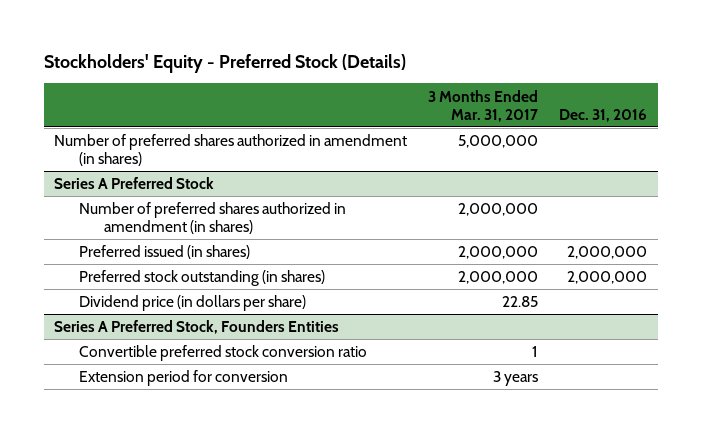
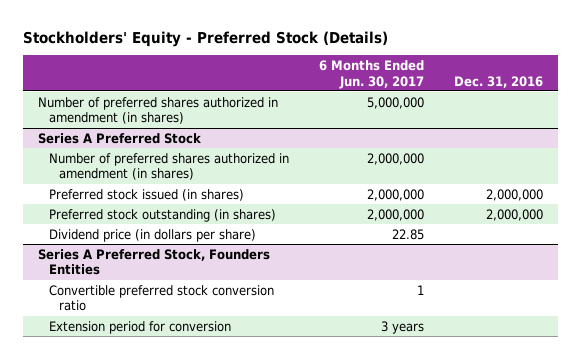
- | 3 Months Ended Mar. 31, 2017 | Dec. 31, 2016
+ | 6 Months Ended Jun. 30, 2017 | Dec. 31, 2016
@ Series A Preferred Stock
- Preferred issued (in shares) | 2,000,000 | 2,000,000
+ Preferred stock issued (in shares) | 2,000,000 | 2,000,000

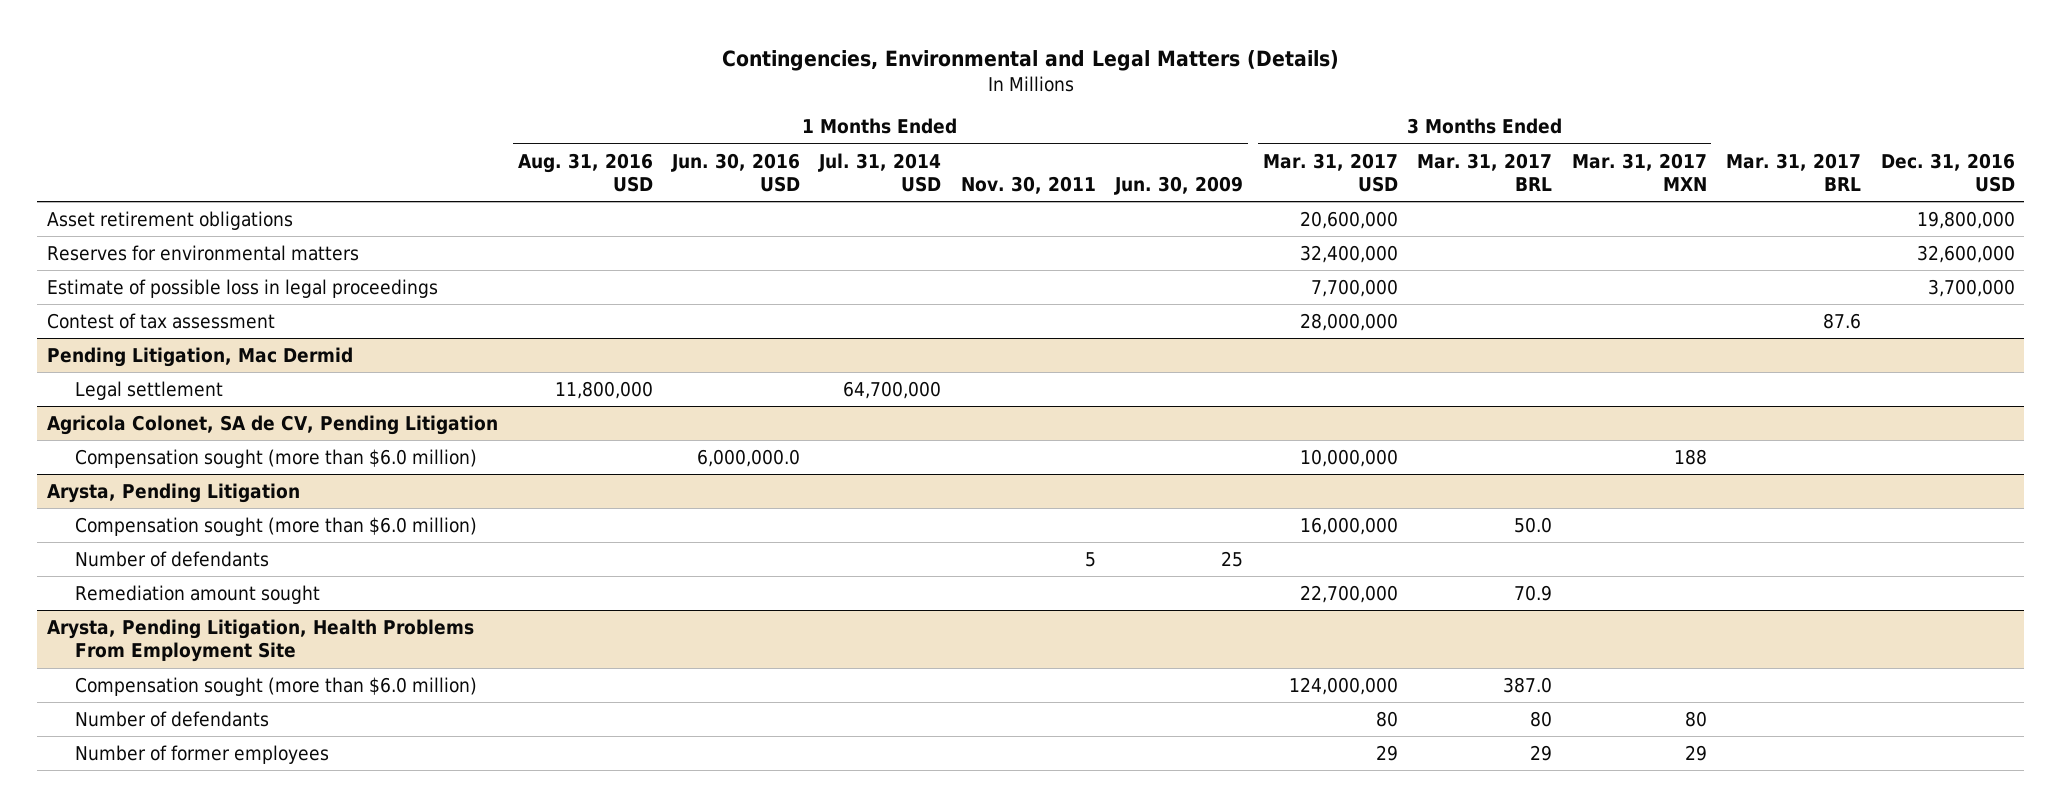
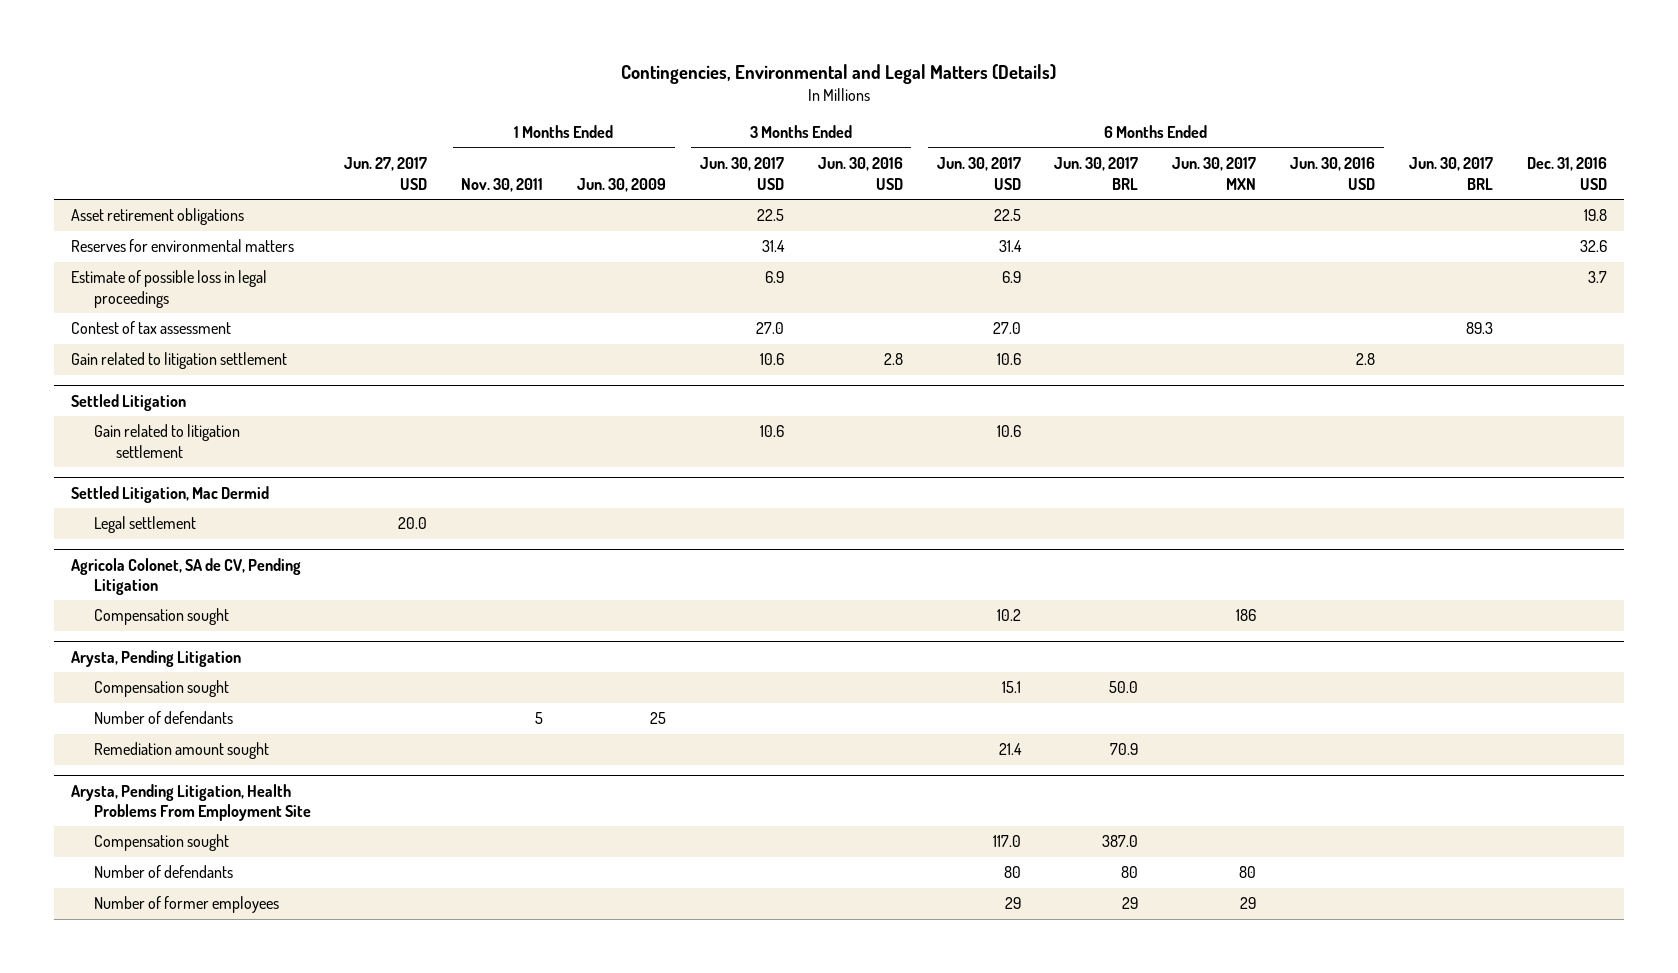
- | 1 Months Ended Aug. 31, 2016 USD | 1 Months Ended Jun. 30, 2016 USD | 1 Months Ended Jul. 31, 2014 USD | 1 Months Ended Nov. 30, 2011 | 1 Months Ended Jun. 30, 2009 | 3 Months Ended Mar. 31, 2017 USD | 3 Months Ended Mar. 31, 2017 BRL | 3 Months Ended Mar. 31, 2017 MXN | Mar. 31, 2017 BRL | Dec. 31, 2016 USD
+ | Jun. 27, 2017 USD | 1 Months Ended Nov. 30, 2011 | 1 Months Ended Jun. 30, 2009 | 3 Months Ended Jun. 30, 2017 USD | 3 Months Ended Jun. 30, 2016 USD | 6 Months Ended Jun. 30, 2017 USD | 6 Months Ended Jun. 30, 2017 BRL | 6 Months Ended Jun. 30, 2017 MXN | 6 Months Ended Jun. 30, 2016 USD | Jun. 30, 2017 BRL | Dec. 31, 2016 USD
- Asset retirement obligations | | | | | | 20,600,000 | | | | 19,800,000
- Reserves for environmental matters | | | | | | 32,400,000 | | | | 32,600,000
- Estimate of possible loss in legal proceedings | | | | | | 7,700,000 | | | | 3,700,000
+ Asset retirement obligations | | | | 22.5 | | 22.5 | | | | | 19.8
+ Reserves for environmental matters | | | | 31.4 | | 31.4 | | | | | 32.6
+ Estimate of possible loss in legal proceedings | | | | 6.9 | | 6.9 | | | | | 3.7
- Pending Litigation, Mac Dermid
+ Gain related to litigation settlement | | | | 10.6 | 2.8 | 10.6 | | | 2.8 | |
+ Settled Litigation
+ Gain related to litigation settlement | | | | 10.6 | | 10.6 | | | | |
+ Settled Litigation, Mac Dermid
@ Agricola Colonet, SA de CV, Pending Litigation
- Compensation sought (more than $6.0 million) | | 6,000,000.0 | | | | 10,000,000 | | 188 | |
+ Compensation sought | | | | | | 10.2 | | 186 | | |
@ Arysta, Pending Litigation
- Compensation sought (more than $6.0 million) | | | | | | 16,000,000 | 50.0 | | |
+ Compensation sought | | | | | | 15.1 | 50.0 | | | |
@ Arysta, Pending Litigation, Health Problems From Employment Site
- Compensation sought (more than $6.0 million) | | | | | | 124,000,000 | 387.0 | | |
+ Compensation sought | | | | | | 117.0 | 387.0 | | | |

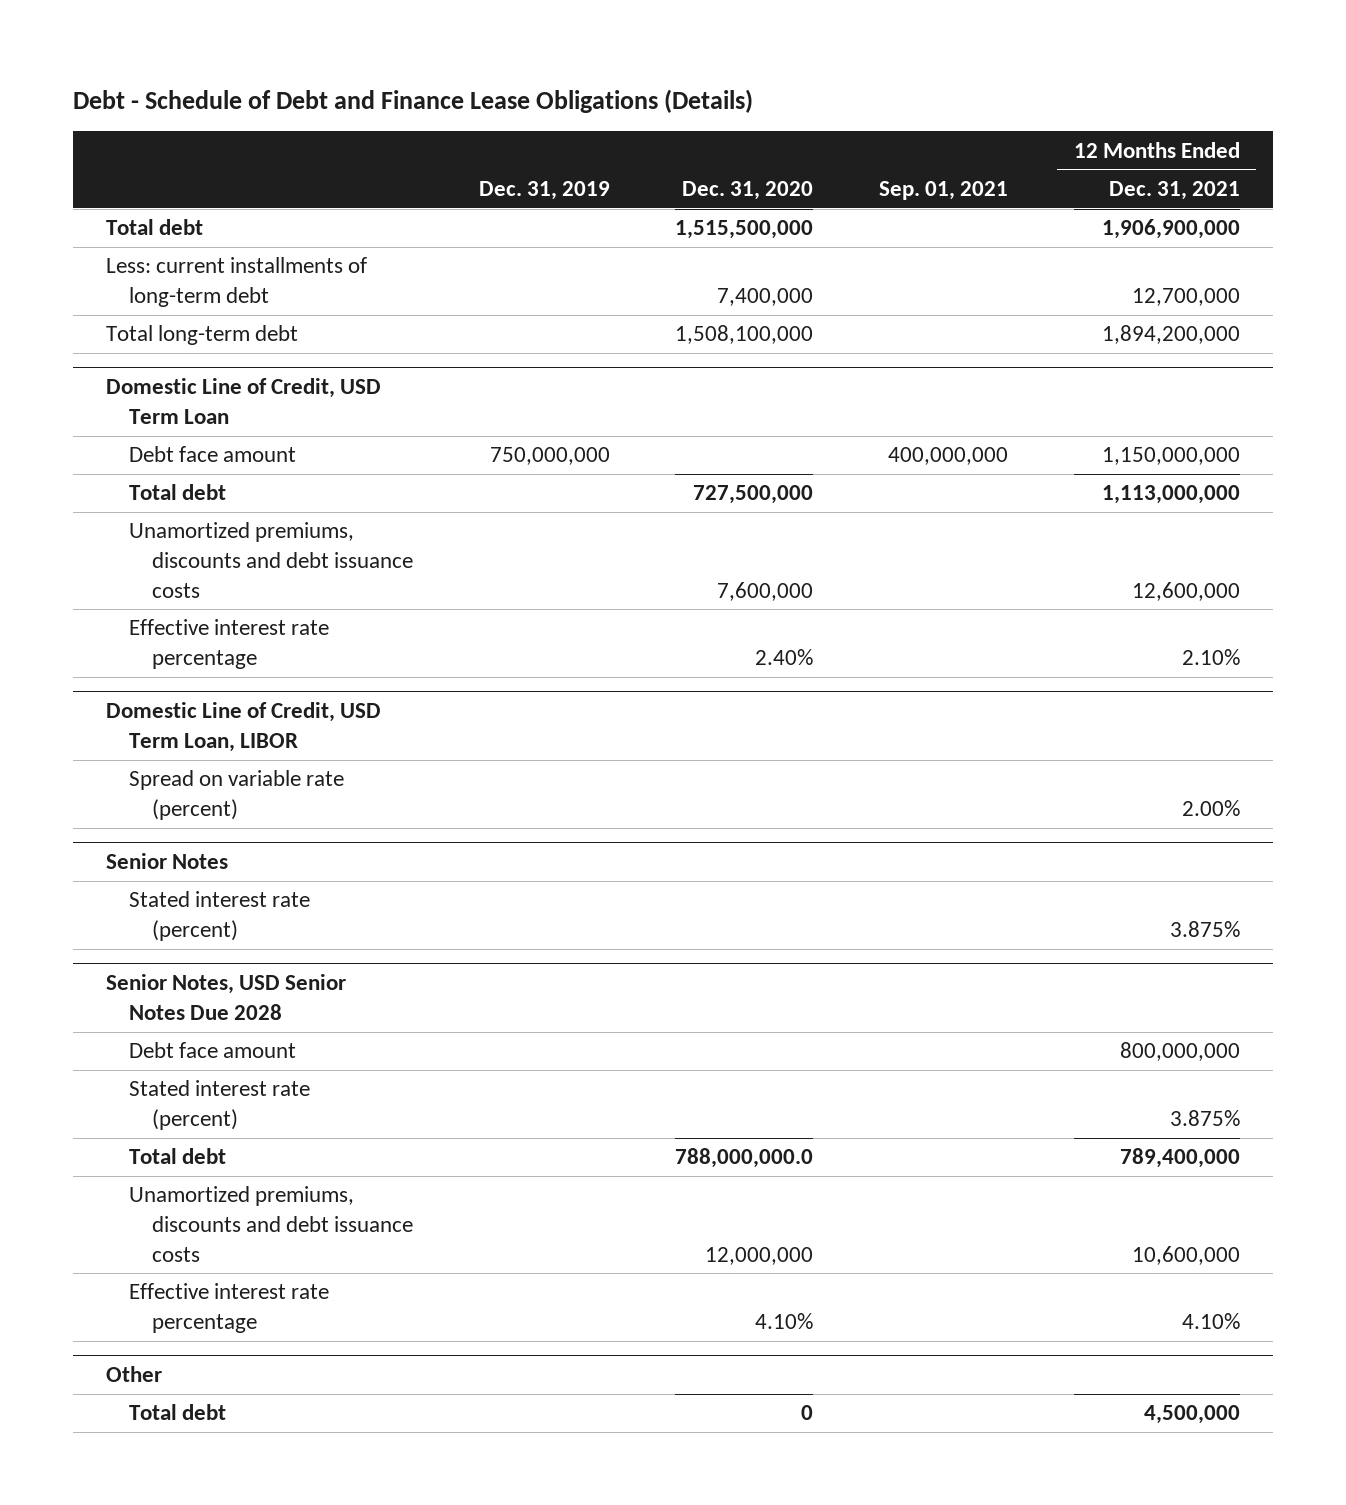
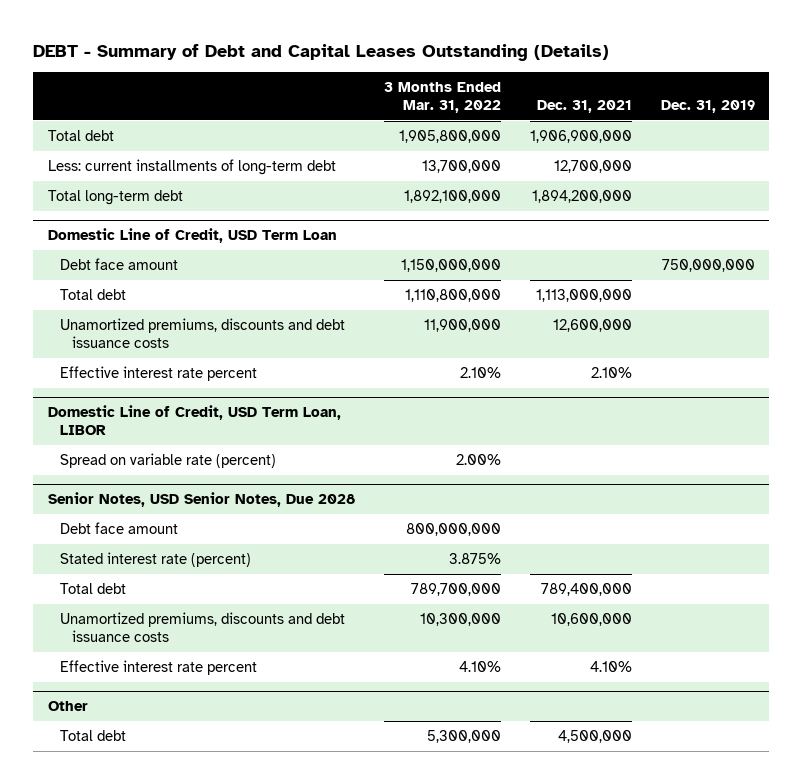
- Debt - Schedule of Debt and Finance Lease Obligations (Details)
+ DEBT - Summary of Debt and Capital Leases Outstanding (Details)
- | Dec. 31, 2019 | Dec. 31, 2020 | Sep. 01, 2021 | 12 Months Ended Dec. 31, 2021
+ | 3 Months Ended Mar. 31, 2022 | Dec. 31, 2021 | Dec. 31, 2019
@ Domestic Line of Credit, USD Term Loan
- Effective interest rate percentage | | 2.40% | | 2.10%
+ Effective interest rate percent | 2.10% | 2.10% |
- Senior Notes
- Stated interest rate (percent) | | | | 3.875%
- Senior Notes, USD Senior Notes Due 2028
+ Senior Notes, USD Senior Notes, Due 2028
- Effective interest rate percentage | | 4.10% | | 4.10%
+ Effective interest rate percent | 4.10% | 4.10% |

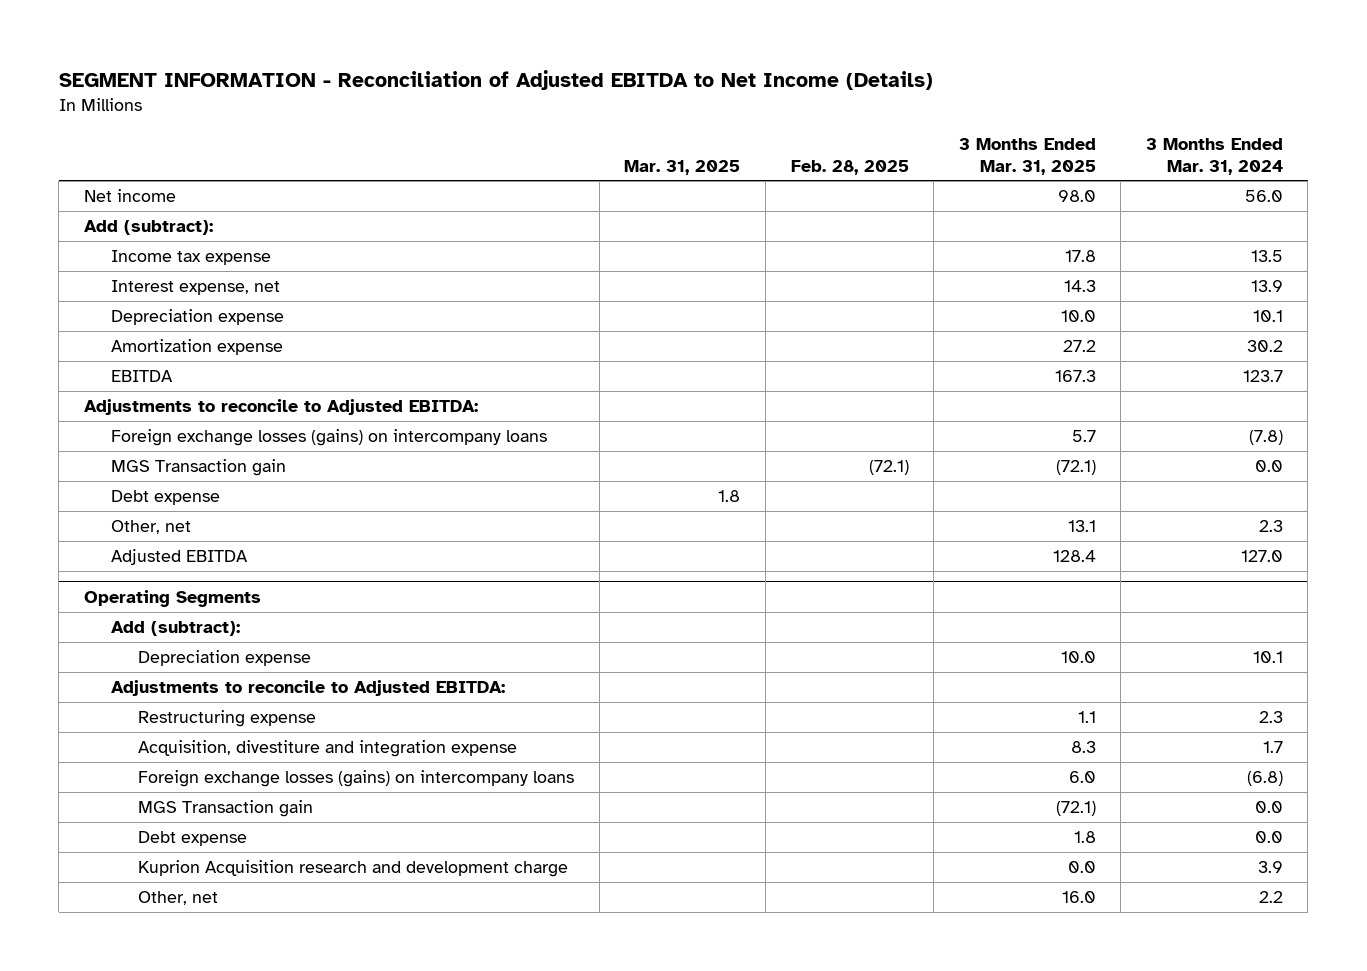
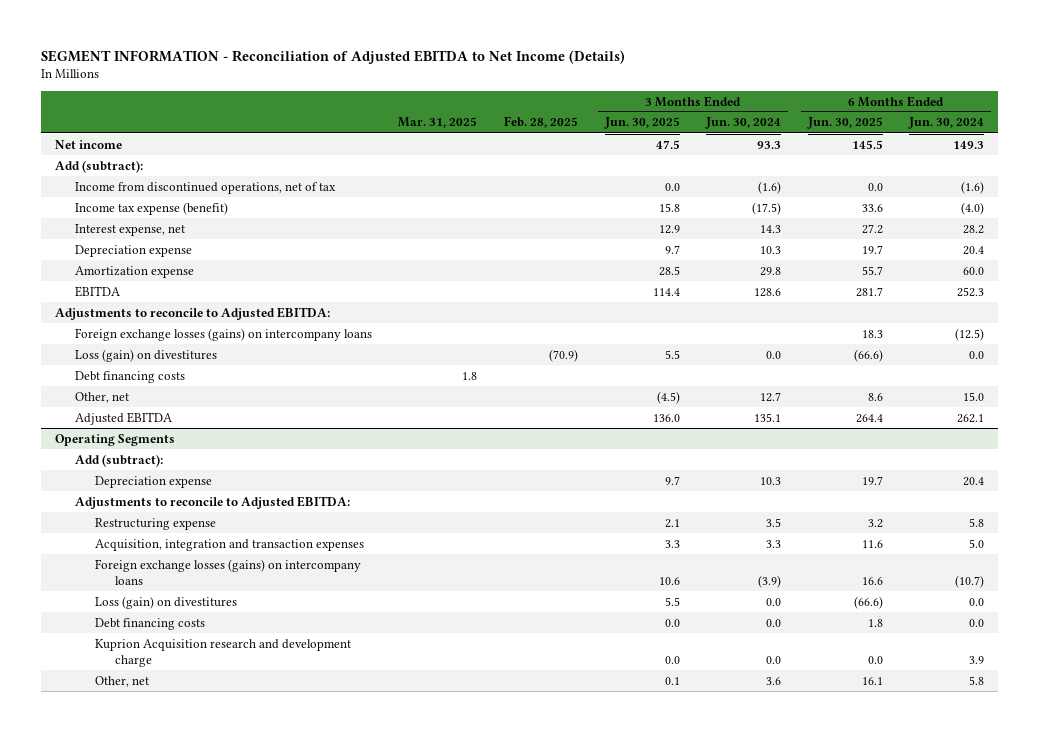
- | Mar. 31, 2025 | Feb. 28, 2025 | 3 Months Ended Mar. 31, 2025 | 3 Months Ended Mar. 31, 2024
+ | Mar. 31, 2025 | Feb. 28, 2025 | 3 Months Ended Jun. 30, 2025 | 3 Months Ended Jun. 30, 2024 | 6 Months Ended Jun. 30, 2025 | 6 Months Ended Jun. 30, 2024
- Income tax expense | | | 17.8 | 13.5
+ Income from discontinued operations, net of tax | | | 0.0 | (1.6) | 0.0 | (1.6)
+ Income tax expense (benefit) | | | 15.8 | (17.5) | 33.6 | (4.0)
- MGS Transaction gain | | (72.1) | (72.1) | 0.0
- Debt expense | 1.8 | | |
+ Loss (gain) on divestitures | | (70.9) | 5.5 | 0.0 | (66.6) | 0.0
+ Debt financing costs | 1.8 | | | | |
@ Operating Segments
- Acquisition, divestiture and integration expense | | | 8.3 | 1.7
+ Acquisition, integration and transaction expenses | | | 3.3 | 3.3 | 11.6 | 5.0
- MGS Transaction gain | | | (72.1) | 0.0
- Debt expense | | | 1.8 | 0.0
+ Loss (gain) on divestitures | | | 5.5 | 0.0 | (66.6) | 0.0
+ Debt financing costs | | | 0.0 | 0.0 | 1.8 | 0.0

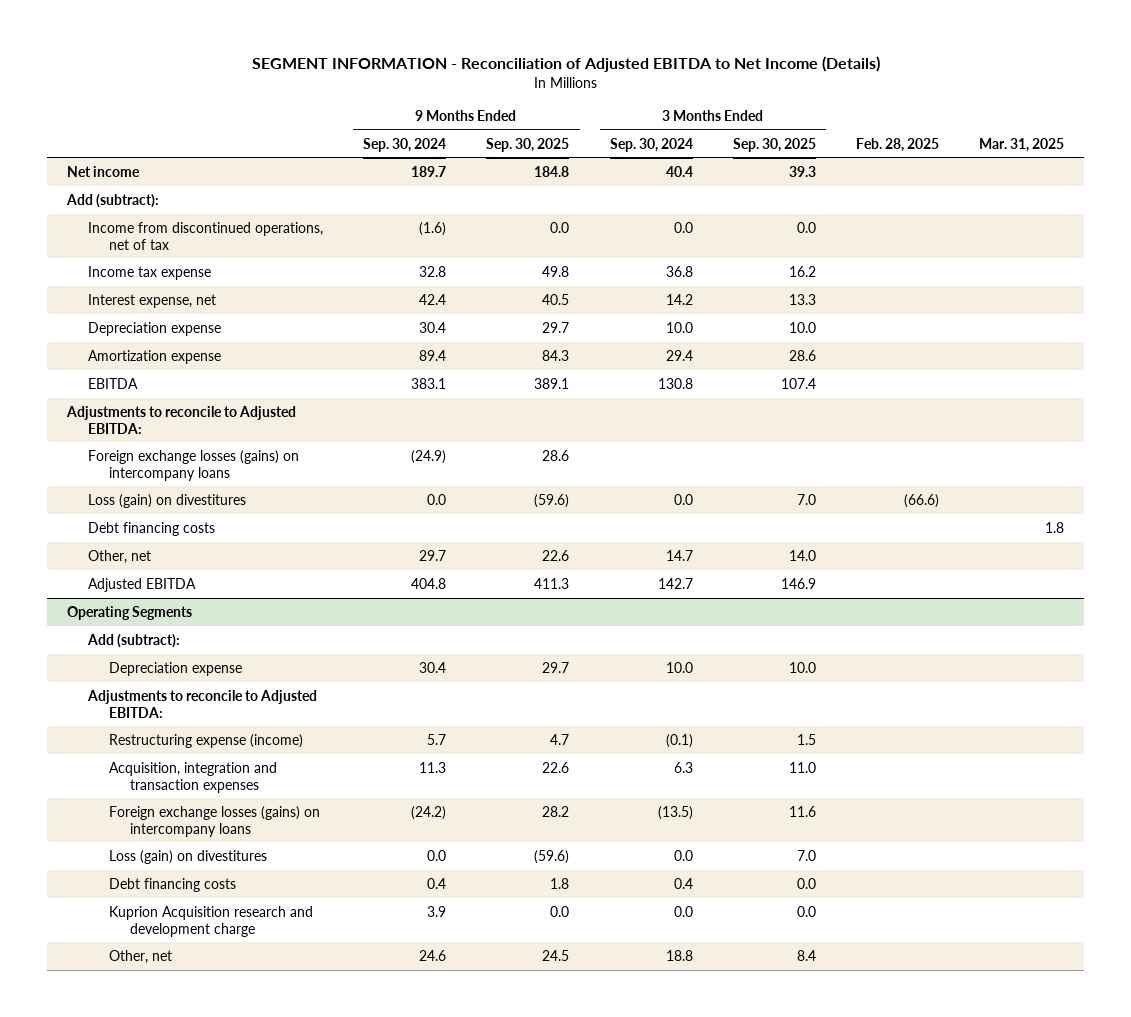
- | Mar. 31, 2025 | Feb. 28, 2025 | 3 Months Ended Jun. 30, 2025 | 3 Months Ended Jun. 30, 2024 | 6 Months Ended Jun. 30, 2025 | 6 Months Ended Jun. 30, 2024
+ | 9 Months Ended Sep. 30, 2024 | 9 Months Ended Sep. 30, 2025 | 3 Months Ended Sep. 30, 2024 | 3 Months Ended Sep. 30, 2025 | Feb. 28, 2025 | Mar. 31, 2025
- Income tax expense (benefit) | | | 15.8 | (17.5) | 33.6 | (4.0)
+ Income tax expense | 32.8 | 49.8 | 36.8 | 16.2 | |
- Loss (gain) on divestitures | | (70.9) | 5.5 | 0.0 | (66.6) | 0.0
+ Loss (gain) on divestitures | 0.0 | (59.6) | 0.0 | 7.0 | (66.6) |
@ Operating Segments
- Restructuring expense | | | 2.1 | 3.5 | 3.2 | 5.8
+ Restructuring expense (income) | 5.7 | 4.7 | (0.1) | 1.5 | |

